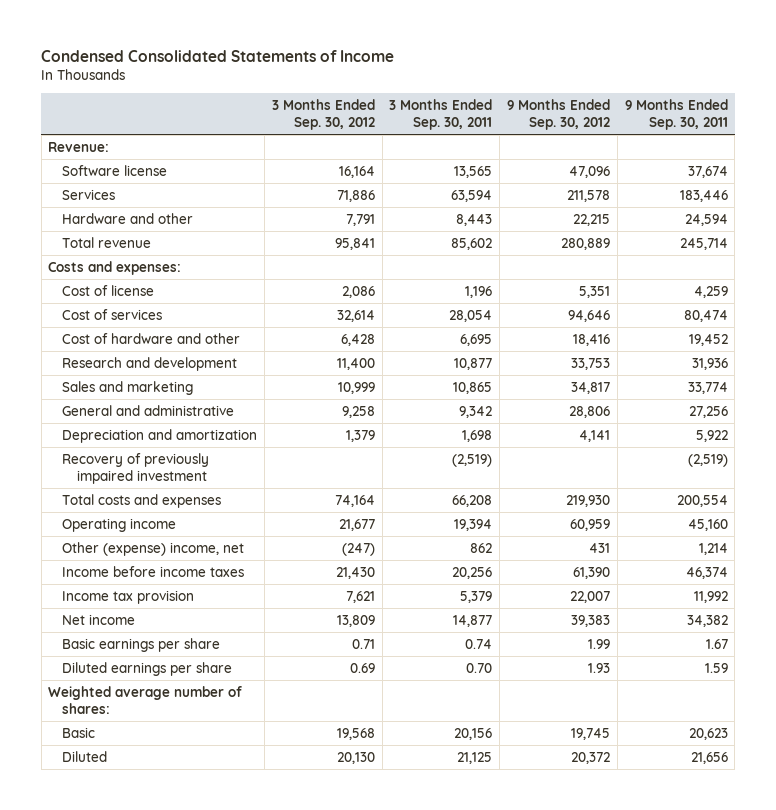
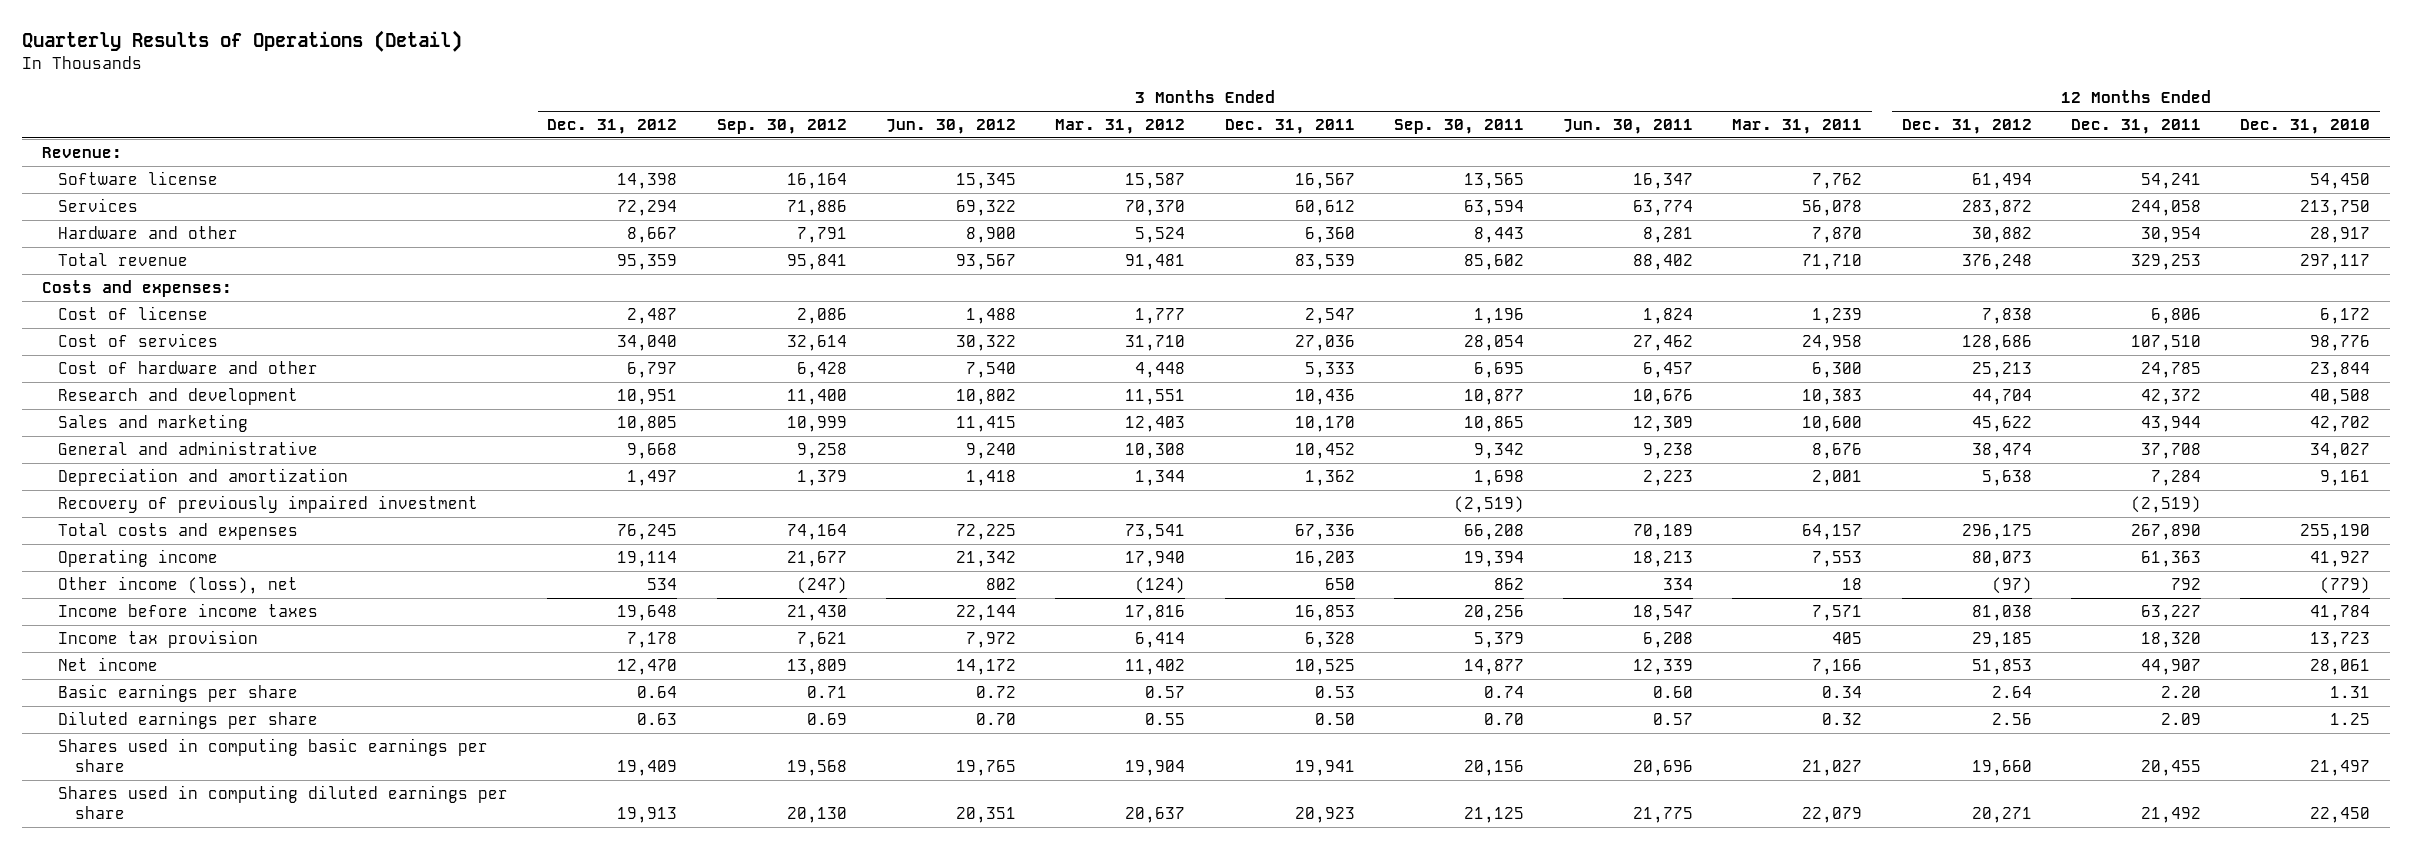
- Condensed Consolidated Statements of Income
+ Quarterly Results of Operations (Detail)
- | 3 Months Ended Sep. 30, 2012 | 3 Months Ended Sep. 30, 2011 | 9 Months Ended Sep. 30, 2012 | 9 Months Ended Sep. 30, 2011
+ | 3 Months Ended Dec. 31, 2012 | 3 Months Ended Sep. 30, 2012 | 3 Months Ended Jun. 30, 2012 | 3 Months Ended Mar. 31, 2012 | 3 Months Ended Dec. 31, 2011 | 3 Months Ended Sep. 30, 2011 | 3 Months Ended Jun. 30, 2011 | 3 Months Ended Mar. 31, 2011 | 12 Months Ended Dec. 31, 2012 | 12 Months Ended Dec. 31, 2011 | 12 Months Ended Dec. 31, 2010
- Other (expense) income, net | (247) | 862 | 431 | 1,214
+ Other income (loss), net | 534 | (247) | 802 | (124) | 650 | 862 | 334 | 18 | (97) | 792 | (779)
- Weighted average number of shares:
- Basic | 19,568 | 20,156 | 19,745 | 20,623
- Diluted | 20,130 | 21,125 | 20,372 | 21,656
+ Shares used in computing basic earnings per share | 19,409 | 19,568 | 19,765 | 19,904 | 19,941 | 20,156 | 20,696 | 21,027 | 19,660 | 20,455 | 21,497
+ Shares used in computing diluted earnings per share | 19,913 | 20,130 | 20,351 | 20,637 | 20,923 | 21,125 | 21,775 | 22,079 | 20,271 | 21,492 | 22,450

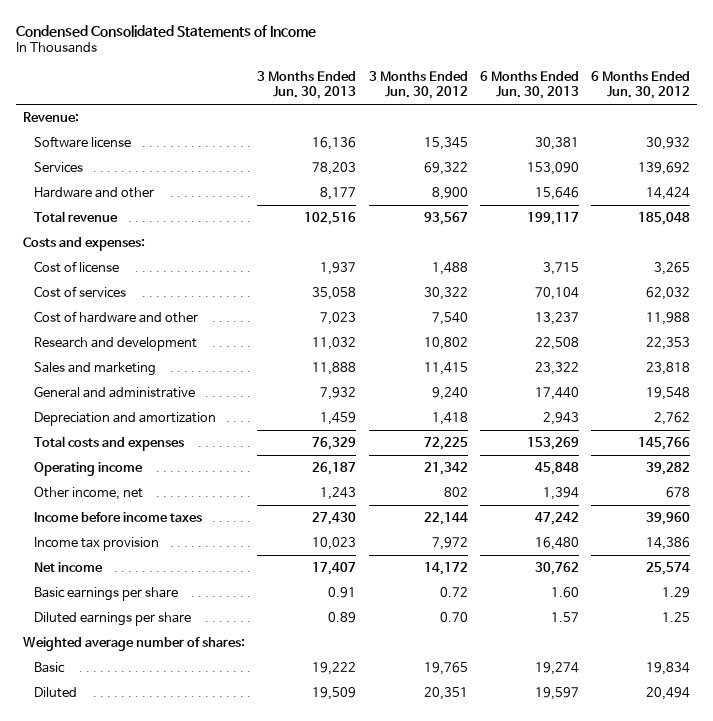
- Quarterly Results of Operations (Detail)
+ Condensed Consolidated Statements of Income
- | 3 Months Ended Dec. 31, 2012 | 3 Months Ended Sep. 30, 2012 | 3 Months Ended Jun. 30, 2012 | 3 Months Ended Mar. 31, 2012 | 3 Months Ended Dec. 31, 2011 | 3 Months Ended Sep. 30, 2011 | 3 Months Ended Jun. 30, 2011 | 3 Months Ended Mar. 31, 2011 | 12 Months Ended Dec. 31, 2012 | 12 Months Ended Dec. 31, 2011 | 12 Months Ended Dec. 31, 2010
+ | 3 Months Ended Jun. 30, 2013 | 3 Months Ended Jun. 30, 2012 | 6 Months Ended Jun. 30, 2013 | 6 Months Ended Jun. 30, 2012
- Recovery of previously impaired investment | | | | | | (2,519) | | | | (2,519) |
- Other income (loss), net | 534 | (247) | 802 | (124) | 650 | 862 | 334 | 18 | (97) | 792 | (779)
+ Other income, net | 1,243 | 802 | 1,394 | 678
- Shares used in computing basic earnings per share | 19,409 | 19,568 | 19,765 | 19,904 | 19,941 | 20,156 | 20,696 | 21,027 | 19,660 | 20,455 | 21,497
- Shares used in computing diluted earnings per share | 19,913 | 20,130 | 20,351 | 20,637 | 20,923 | 21,125 | 21,775 | 22,079 | 20,271 | 21,492 | 22,450
+ Weighted average number of shares:
+ Basic | 19,222 | 19,765 | 19,274 | 19,834
+ Diluted | 19,509 | 20,351 | 19,597 | 20,494

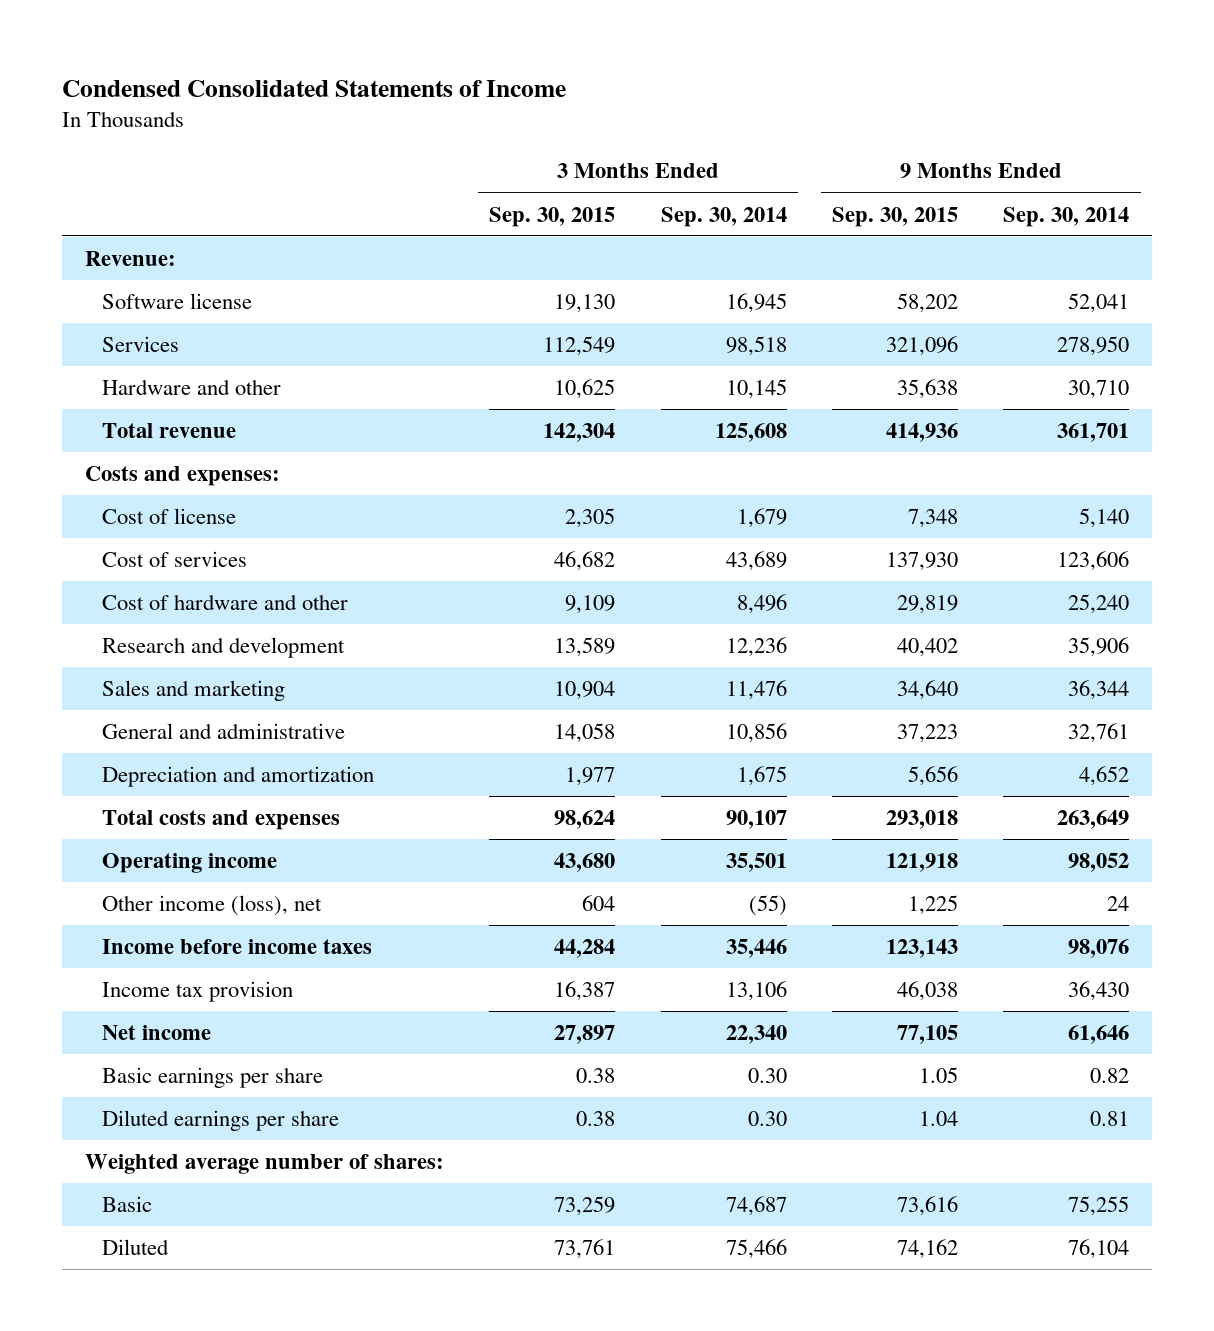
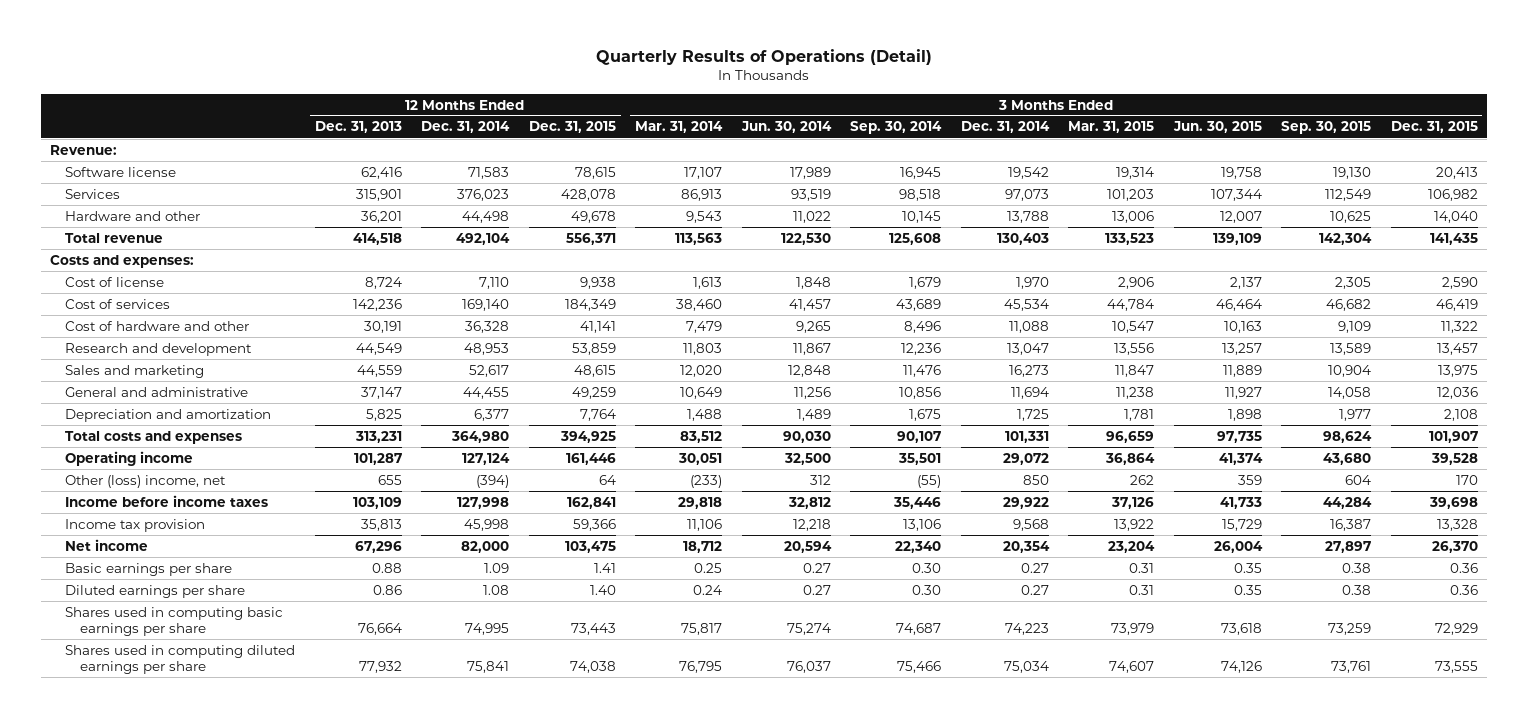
- Condensed Consolidated Statements of Income
+ Quarterly Results of Operations (Detail)
- | 3 Months Ended Sep. 30, 2015 | 3 Months Ended Sep. 30, 2014 | 9 Months Ended Sep. 30, 2015 | 9 Months Ended Sep. 30, 2014
+ | 12 Months Ended Dec. 31, 2013 | 12 Months Ended Dec. 31, 2014 | 12 Months Ended Dec. 31, 2015 | 3 Months Ended Mar. 31, 2014 | 3 Months Ended Jun. 30, 2014 | 3 Months Ended Sep. 30, 2014 | 3 Months Ended Dec. 31, 2014 | 3 Months Ended Mar. 31, 2015 | 3 Months Ended Jun. 30, 2015 | 3 Months Ended Sep. 30, 2015 | 3 Months Ended Dec. 31, 2015
- Other income (loss), net | 604 | (55) | 1,225 | 24
+ Other (loss) income, net | 655 | (394) | 64 | (233) | 312 | (55) | 850 | 262 | 359 | 604 | 170
- Weighted average number of shares:
- Basic | 73,259 | 74,687 | 73,616 | 75,255
- Diluted | 73,761 | 75,466 | 74,162 | 76,104
+ Shares used in computing basic earnings per share | 76,664 | 74,995 | 73,443 | 75,817 | 75,274 | 74,687 | 74,223 | 73,979 | 73,618 | 73,259 | 72,929
+ Shares used in computing diluted earnings per share | 77,932 | 75,841 | 74,038 | 76,795 | 76,037 | 75,466 | 75,034 | 74,607 | 74,126 | 73,761 | 73,555

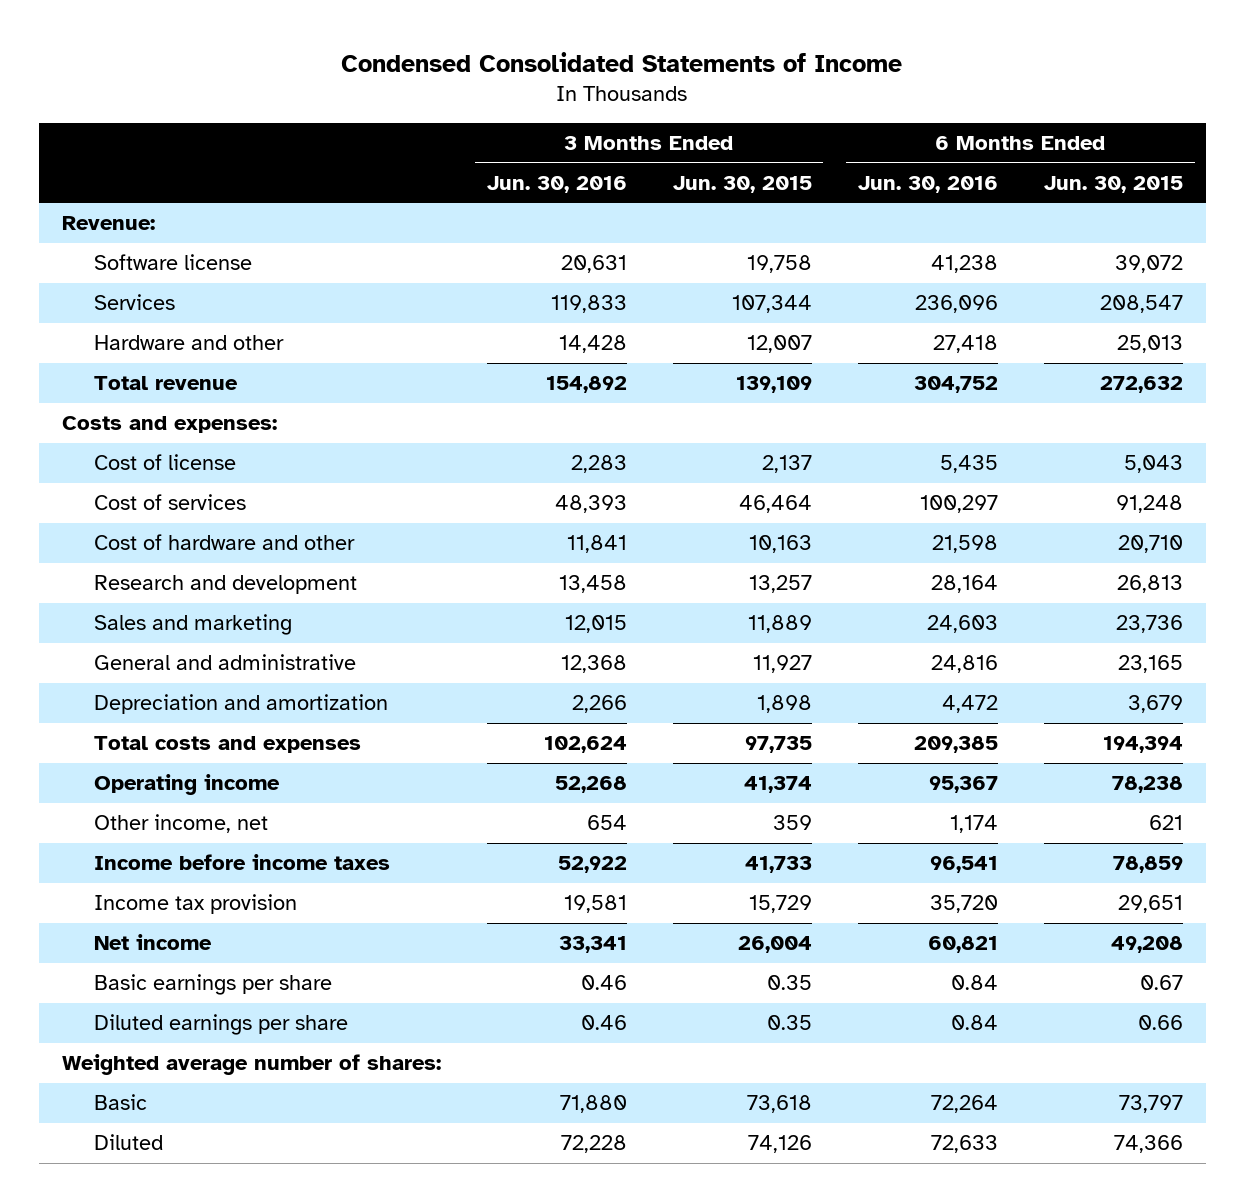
- Quarterly Results of Operations (Detail)
+ Condensed Consolidated Statements of Income
- | 12 Months Ended Dec. 31, 2013 | 12 Months Ended Dec. 31, 2014 | 12 Months Ended Dec. 31, 2015 | 3 Months Ended Mar. 31, 2014 | 3 Months Ended Jun. 30, 2014 | 3 Months Ended Sep. 30, 2014 | 3 Months Ended Dec. 31, 2014 | 3 Months Ended Mar. 31, 2015 | 3 Months Ended Jun. 30, 2015 | 3 Months Ended Sep. 30, 2015 | 3 Months Ended Dec. 31, 2015
+ | 3 Months Ended Jun. 30, 2016 | 3 Months Ended Jun. 30, 2015 | 6 Months Ended Jun. 30, 2016 | 6 Months Ended Jun. 30, 2015
- Other (loss) income, net | 655 | (394) | 64 | (233) | 312 | (55) | 850 | 262 | 359 | 604 | 170
+ Other income, net | 654 | 359 | 1,174 | 621
- Shares used in computing basic earnings per share | 76,664 | 74,995 | 73,443 | 75,817 | 75,274 | 74,687 | 74,223 | 73,979 | 73,618 | 73,259 | 72,929
- Shares used in computing diluted earnings per share | 77,932 | 75,841 | 74,038 | 76,795 | 76,037 | 75,466 | 75,034 | 74,607 | 74,126 | 73,761 | 73,555
+ Weighted average number of shares:
+ Basic | 71,880 | 73,618 | 72,264 | 73,797
+ Diluted | 72,228 | 74,126 | 72,633 | 74,366

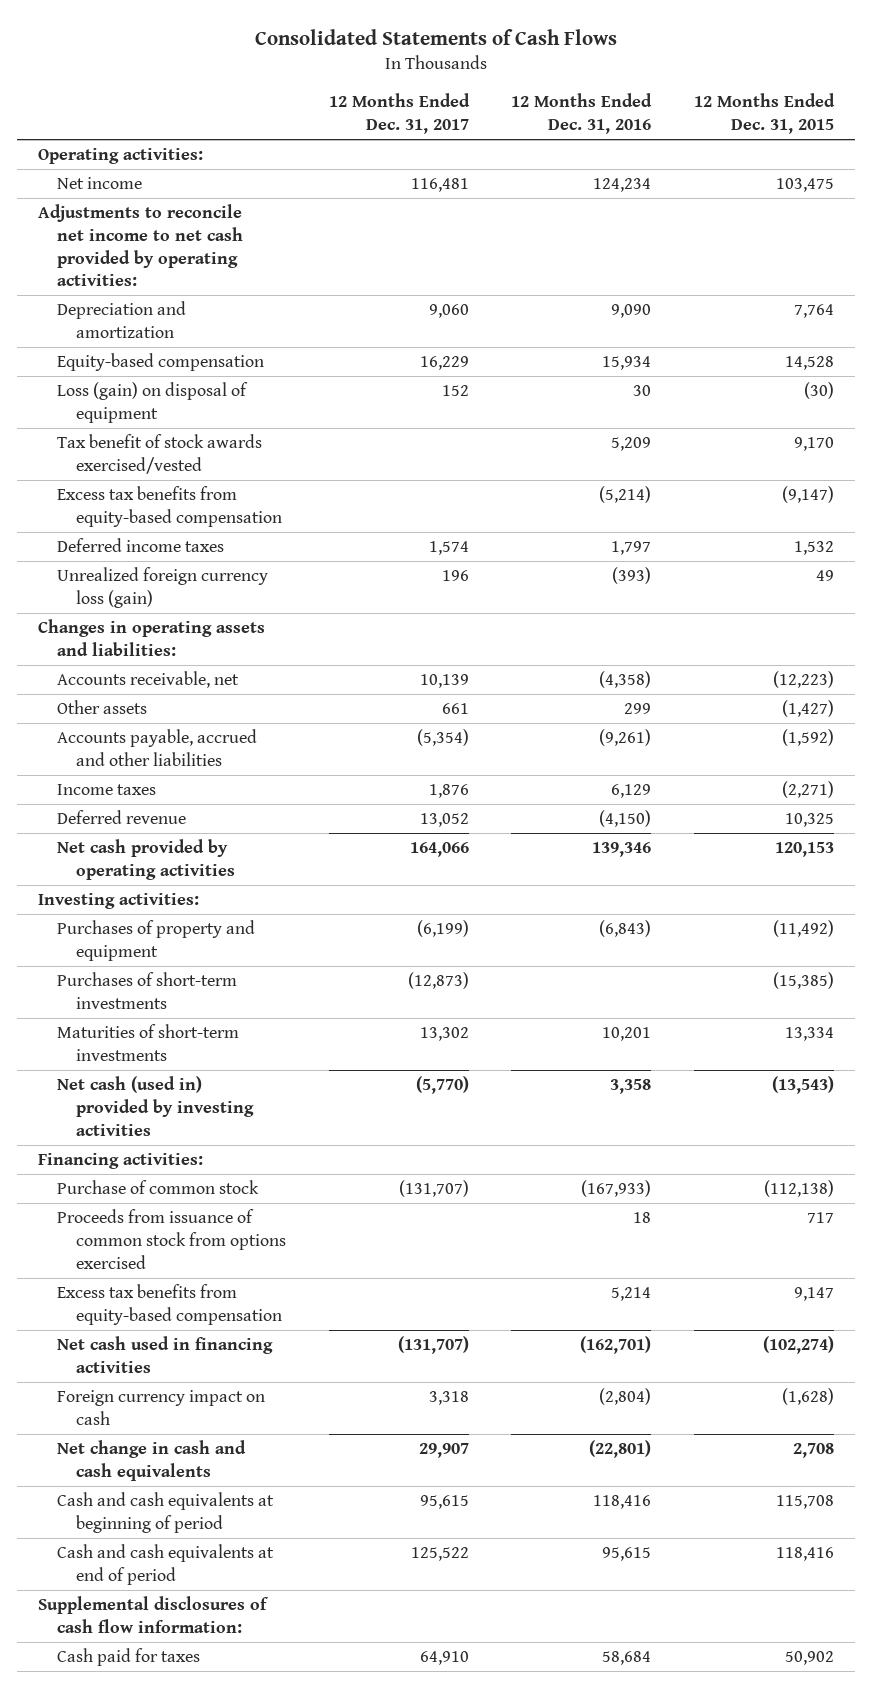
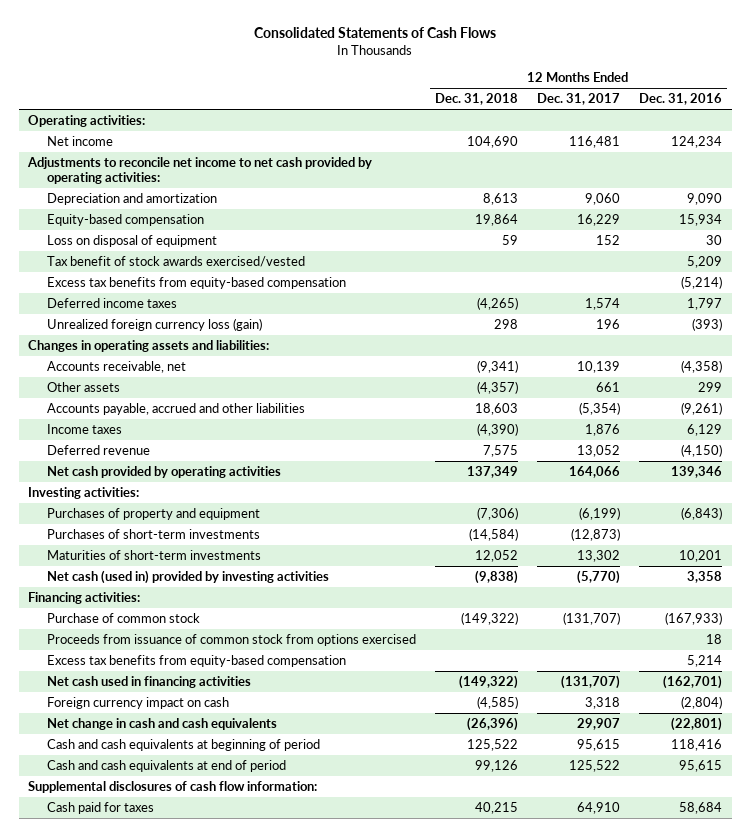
- | 12 Months Ended Dec. 31, 2017 | 12 Months Ended Dec. 31, 2016 | 12 Months Ended Dec. 31, 2015
+ | 12 Months Ended Dec. 31, 2018 | 12 Months Ended Dec. 31, 2017 | 12 Months Ended Dec. 31, 2016
- Loss (gain) on disposal of equipment | 152 | 30 | (30)
+ Loss on disposal of equipment | 59 | 152 | 30

